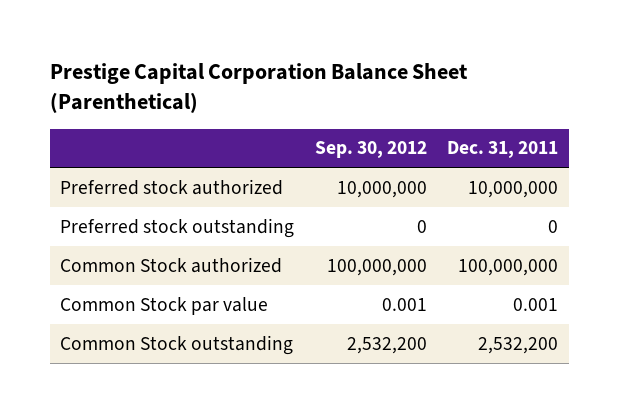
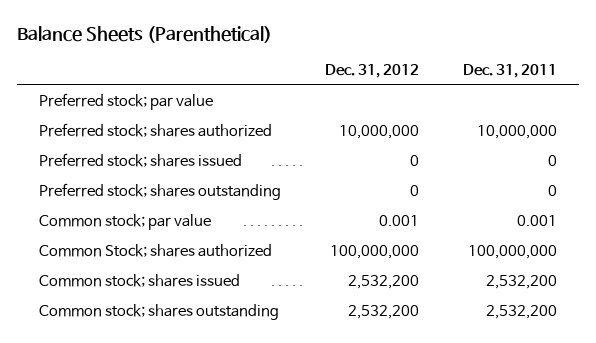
- Prestige Capital Corporation Balance Sheet (Parenthetical)
+ Balance Sheets (Parenthetical)
- | Sep. 30, 2012 | Dec. 31, 2011
+ | Dec. 31, 2012 | Dec. 31, 2011
- Preferred stock authorized | 10,000,000 | 10,000,000
- Preferred stock outstanding | 0 | 0
- Common Stock authorized | 100,000,000 | 100,000,000
- Common Stock par value | 0.001 | 0.001
- Common Stock outstanding | 2,532,200 | 2,532,200
+ Preferred stock; par value
+ Preferred stock; shares authorized | 10,000,000 | 10,000,000
+ Preferred stock; shares issued | 0 | 0
+ Preferred stock; shares outstanding | 0 | 0
+ Common stock; par value | 0.001 | 0.001
+ Common Stock; shares authorized | 100,000,000 | 100,000,000
+ Common stock; shares issued | 2,532,200 | 2,532,200
+ Common stock; shares outstanding | 2,532,200 | 2,532,200

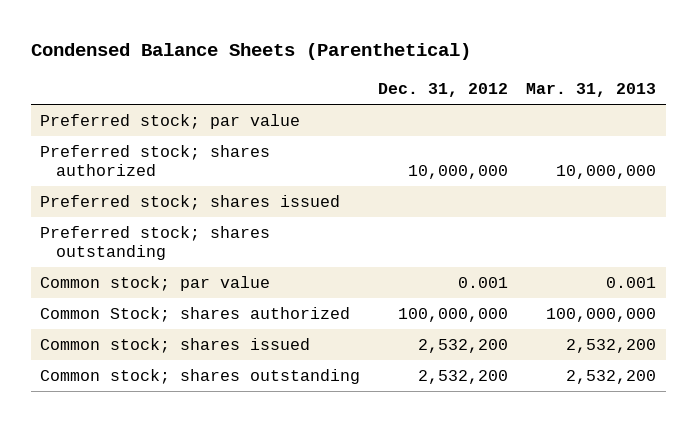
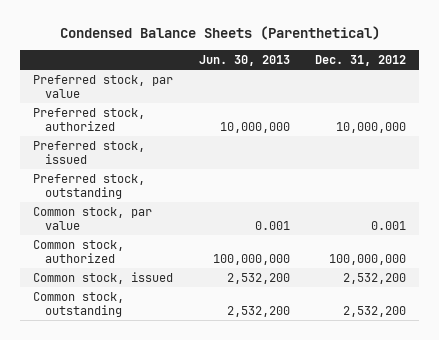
- | Dec. 31, 2012 | Mar. 31, 2013
+ | Jun. 30, 2013 | Dec. 31, 2012
- Preferred stock; par value
- Preferred stock; shares authorized | 10,000,000 | 10,000,000
- Preferred stock; shares issued
- Preferred stock; shares outstanding
- Common stock; par value | 0.001 | 0.001
- Common Stock; shares authorized | 100,000,000 | 100,000,000
- Common stock; shares issued | 2,532,200 | 2,532,200
- Common stock; shares outstanding | 2,532,200 | 2,532,200
+ Preferred stock, par value
+ Preferred stock, authorized | 10,000,000 | 10,000,000
+ Preferred stock, issued
+ Preferred stock, outstanding
+ Common stock, par value | 0.001 | 0.001
+ Common stock, authorized | 100,000,000 | 100,000,000
+ Common stock, issued | 2,532,200 | 2,532,200
+ Common stock, outstanding | 2,532,200 | 2,532,200

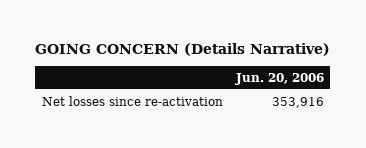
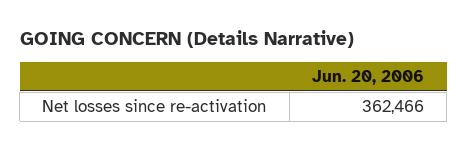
- Net losses since re-activation | 353,916
+ Net losses since re-activation | 362,466

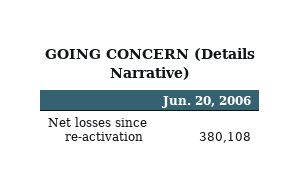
- Net losses since re-activation | 362,466
+ Net losses since re-activation | 380,108

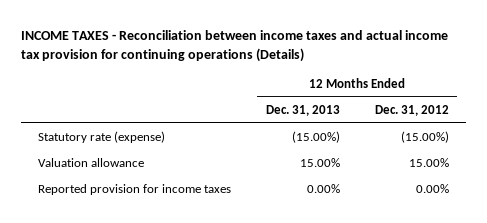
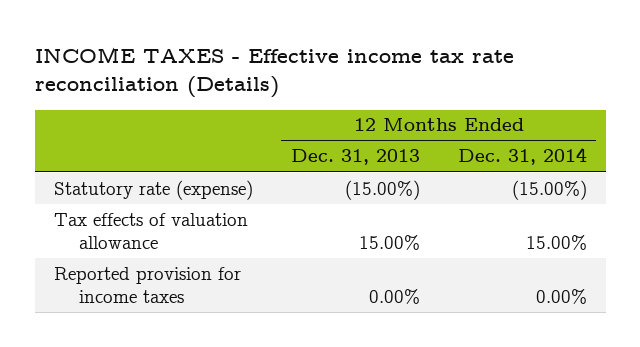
- INCOME TAXES - Reconciliation between income taxes and actual income tax provision for continuing operations (Details)
+ INCOME TAXES - Effective income tax rate reconciliation (Details)
- | 12 Months Ended Dec. 31, 2013 | 12 Months Ended Dec. 31, 2012
+ | 12 Months Ended Dec. 31, 2013 | 12 Months Ended Dec. 31, 2014
- Valuation allowance | 15.00% | 15.00%
+ Tax effects of valuation allowance | 15.00% | 15.00%

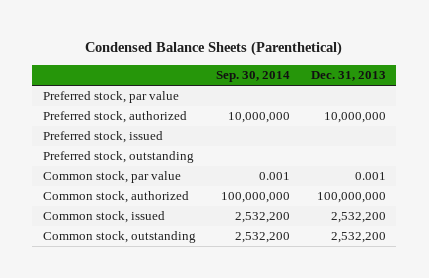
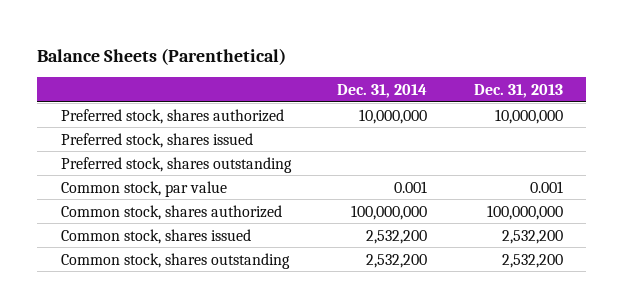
- Condensed Balance Sheets (Parenthetical)
+ Balance Sheets (Parenthetical)
- | Sep. 30, 2014 | Dec. 31, 2013
+ | Dec. 31, 2014 | Dec. 31, 2013
- Preferred stock, par value
- Preferred stock, authorized | 10,000,000 | 10,000,000
- Preferred stock, issued
- Preferred stock, outstanding
+ Preferred stock, shares authorized | 10,000,000 | 10,000,000
+ Preferred stock, shares issued
+ Preferred stock, shares outstanding
- Common stock, authorized | 100,000,000 | 100,000,000
- Common stock, issued | 2,532,200 | 2,532,200
- Common stock, outstanding | 2,532,200 | 2,532,200
+ Common stock, shares authorized | 100,000,000 | 100,000,000
+ Common stock, shares issued | 2,532,200 | 2,532,200
+ Common stock, shares outstanding | 2,532,200 | 2,532,200

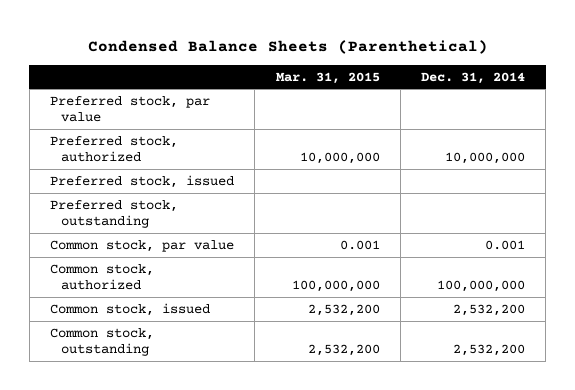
- Balance Sheets (Parenthetical)
+ Condensed Balance Sheets (Parenthetical)
- | Dec. 31, 2014 | Dec. 31, 2013
+ | Mar. 31, 2015 | Dec. 31, 2014
- Preferred stock, shares authorized | 10,000,000 | 10,000,000
- Preferred stock, shares issued
- Preferred stock, shares outstanding
+ Preferred stock, par value
+ Preferred stock, authorized | 10,000,000 | 10,000,000
+ Preferred stock, issued
+ Preferred stock, outstanding
- Common stock, shares authorized | 100,000,000 | 100,000,000
- Common stock, shares issued | 2,532,200 | 2,532,200
- Common stock, shares outstanding | 2,532,200 | 2,532,200
+ Common stock, authorized | 100,000,000 | 100,000,000
+ Common stock, issued | 2,532,200 | 2,532,200
+ Common stock, outstanding | 2,532,200 | 2,532,200

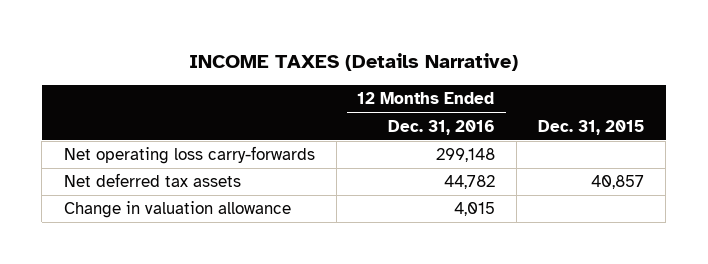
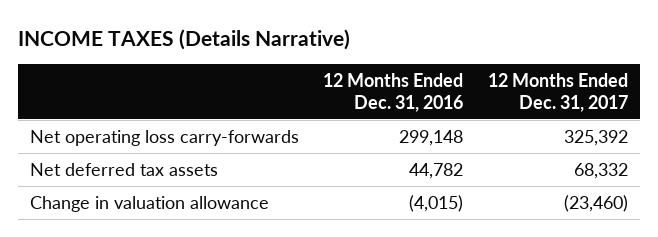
- | 12 Months Ended Dec. 31, 2016 | Dec. 31, 2015
+ | 12 Months Ended Dec. 31, 2016 | 12 Months Ended Dec. 31, 2017
- Change in valuation allowance | 4,015 |
+ Change in valuation allowance | (4,015) | (23,460)

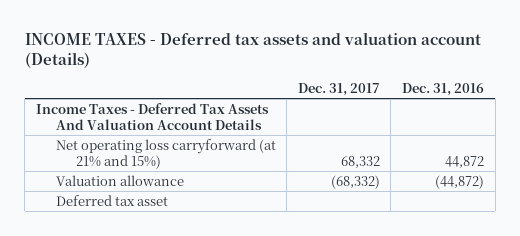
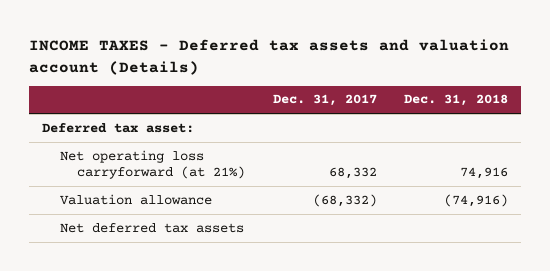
- | Dec. 31, 2017 | Dec. 31, 2016
+ | Dec. 31, 2017 | Dec. 31, 2018
- Income Taxes - Deferred Tax Assets And Valuation Account Details
- Net operating loss carryforward (at 21% and 15%) | 68,332 | 44,872
+ Deferred tax asset:
+ Net operating loss carryforward (at 21%) | 68,332 | 74,916
- Deferred tax asset
+ Net deferred tax assets

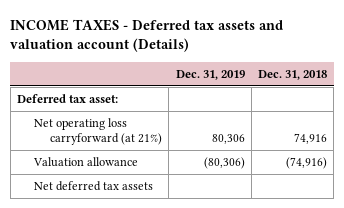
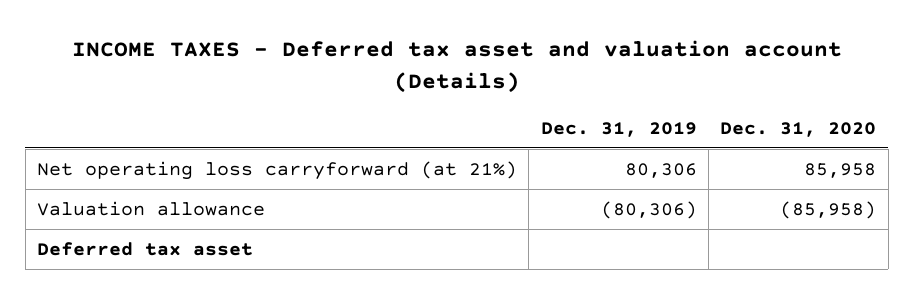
- INCOME TAXES - Deferred tax assets and valuation account (Details)
+ INCOME TAXES - Deferred tax asset and valuation account (Details)
- | Dec. 31, 2019 | Dec. 31, 2018
+ | Dec. 31, 2019 | Dec. 31, 2020
- Deferred tax asset:
- Net deferred tax assets
+ Deferred tax asset

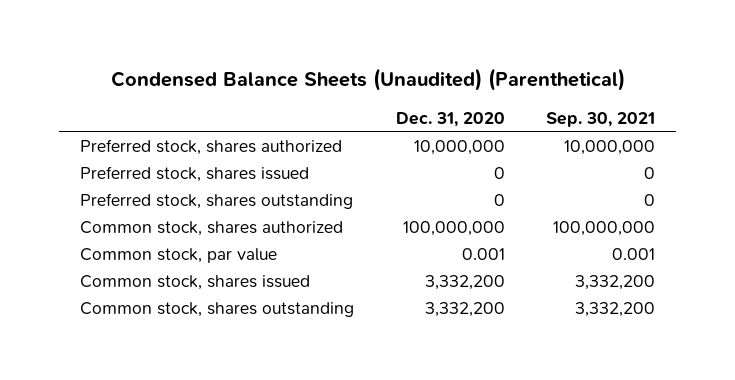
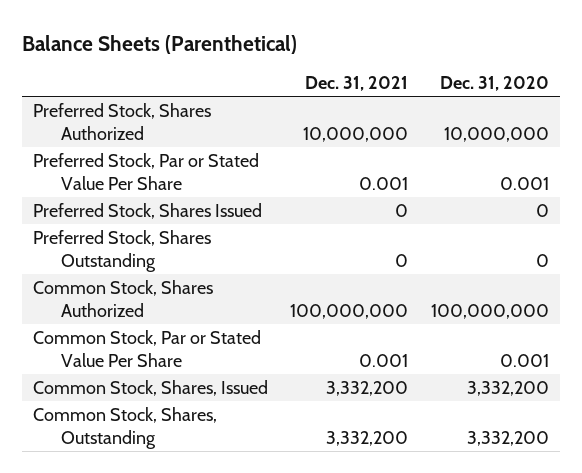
- Condensed Balance Sheets (Unaudited) (Parenthetical)
+ Balance Sheets (Parenthetical)
- | Dec. 31, 2020 | Sep. 30, 2021
+ | Dec. 31, 2021 | Dec. 31, 2020
- Preferred stock, shares authorized | 10,000,000 | 10,000,000
- Preferred stock, shares issued | 0 | 0
- Preferred stock, shares outstanding | 0 | 0
- Common stock, shares authorized | 100,000,000 | 100,000,000
- Common stock, par value | 0.001 | 0.001
- Common stock, shares issued | 3,332,200 | 3,332,200
- Common stock, shares outstanding | 3,332,200 | 3,332,200
+ Preferred Stock, Shares Authorized | 10,000,000 | 10,000,000
+ Preferred Stock, Par or Stated Value Per Share | 0.001 | 0.001
+ Preferred Stock, Shares Issued | 0 | 0
+ Preferred Stock, Shares Outstanding | 0 | 0
+ Common Stock, Shares Authorized | 100,000,000 | 100,000,000
+ Common Stock, Par or Stated Value Per Share | 0.001 | 0.001
+ Common Stock, Shares, Issued | 3,332,200 | 3,332,200
+ Common Stock, Shares, Outstanding | 3,332,200 | 3,332,200

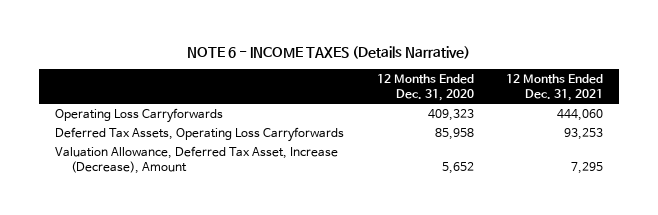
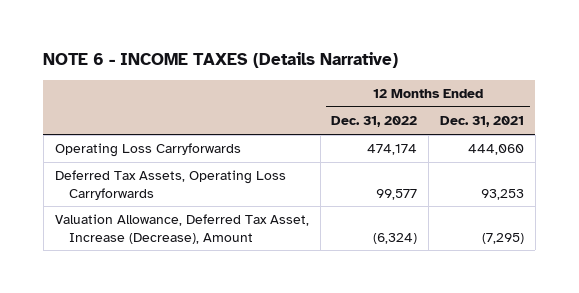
- | 12 Months Ended Dec. 31, 2020 | 12 Months Ended Dec. 31, 2021
+ | 12 Months Ended Dec. 31, 2022 | 12 Months Ended Dec. 31, 2021
- Valuation Allowance, Deferred Tax Asset, Increase (Decrease), Amount | 5,652 | 7,295
+ Valuation Allowance, Deferred Tax Asset, Increase (Decrease), Amount | (6,324) | (7,295)

